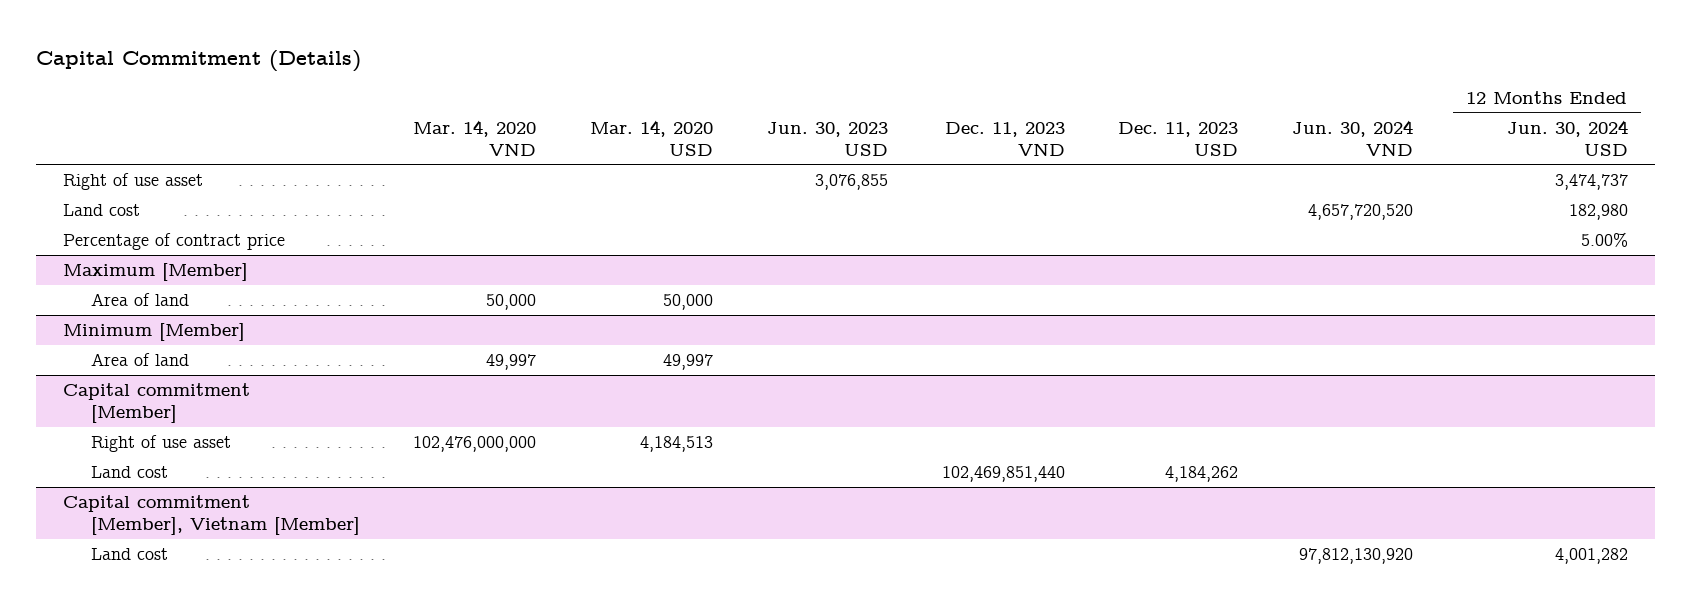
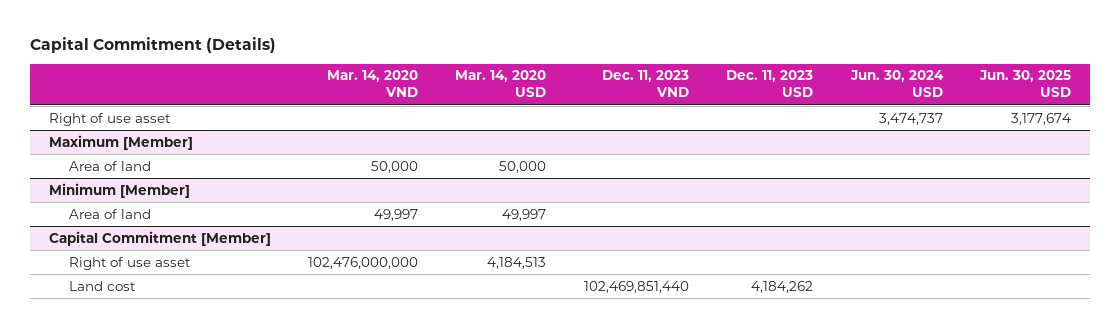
- | Mar. 14, 2020 VND | Mar. 14, 2020 USD | Jun. 30, 2023 USD | Dec. 11, 2023 VND | Dec. 11, 2023 USD | Jun. 30, 2024 VND | 12 Months Ended Jun. 30, 2024 USD
+ | Mar. 14, 2020 VND | Mar. 14, 2020 USD | Dec. 11, 2023 VND | Dec. 11, 2023 USD | Jun. 30, 2024 USD | Jun. 30, 2025 USD
- Land cost | | | | | | 4,657,720,520 | 182,980
- Percentage of contract price | | | | | | | 5.00%
- Capital commitment [Member]
+ Capital Commitment [Member]
- Capital commitment [Member], Vietnam [Member]
- Land cost | | | | | | 97,812,130,920 | 4,001,282

